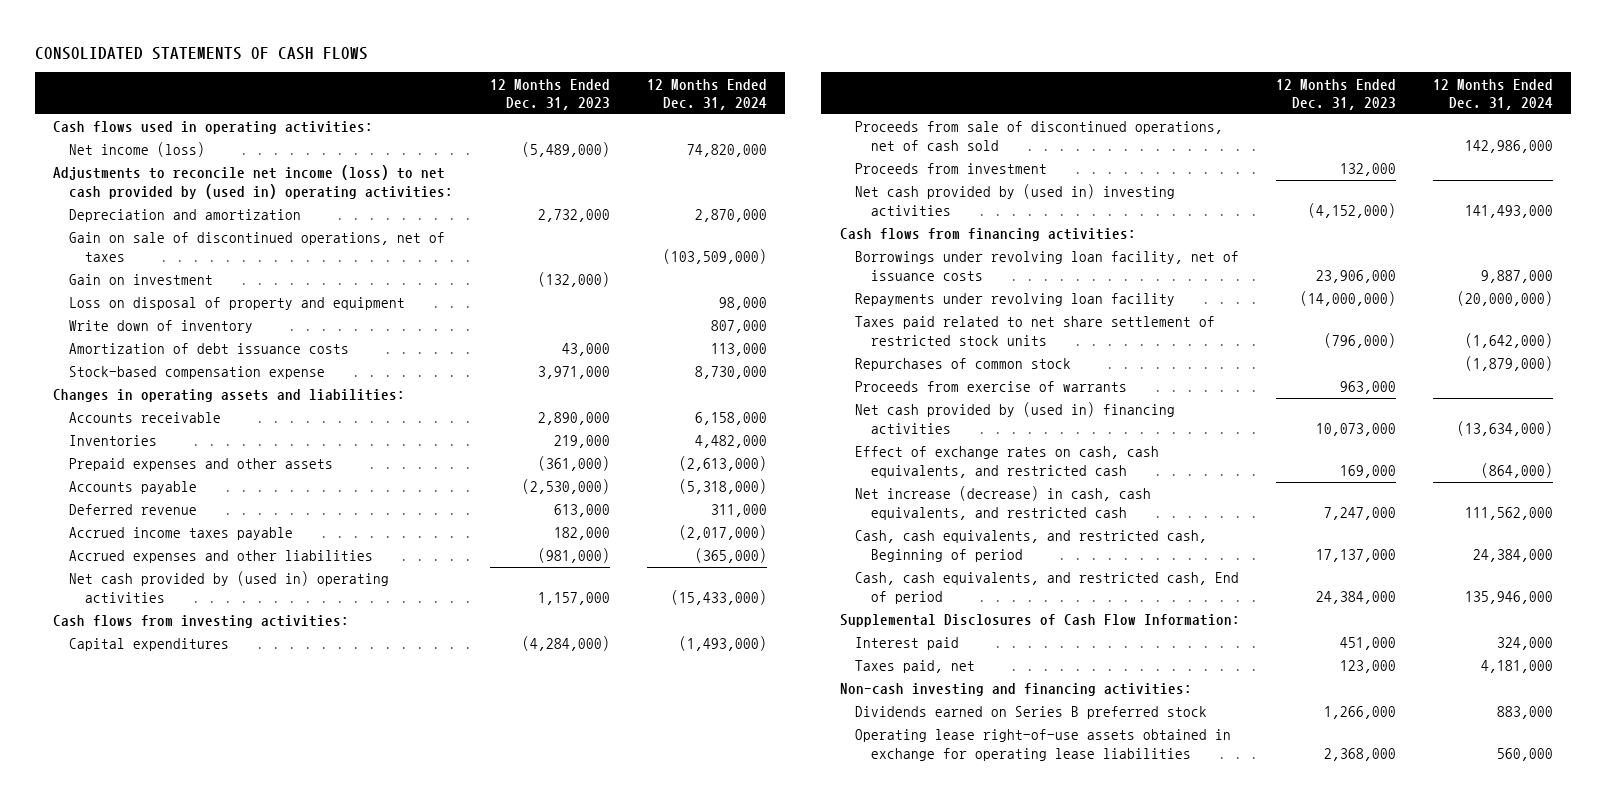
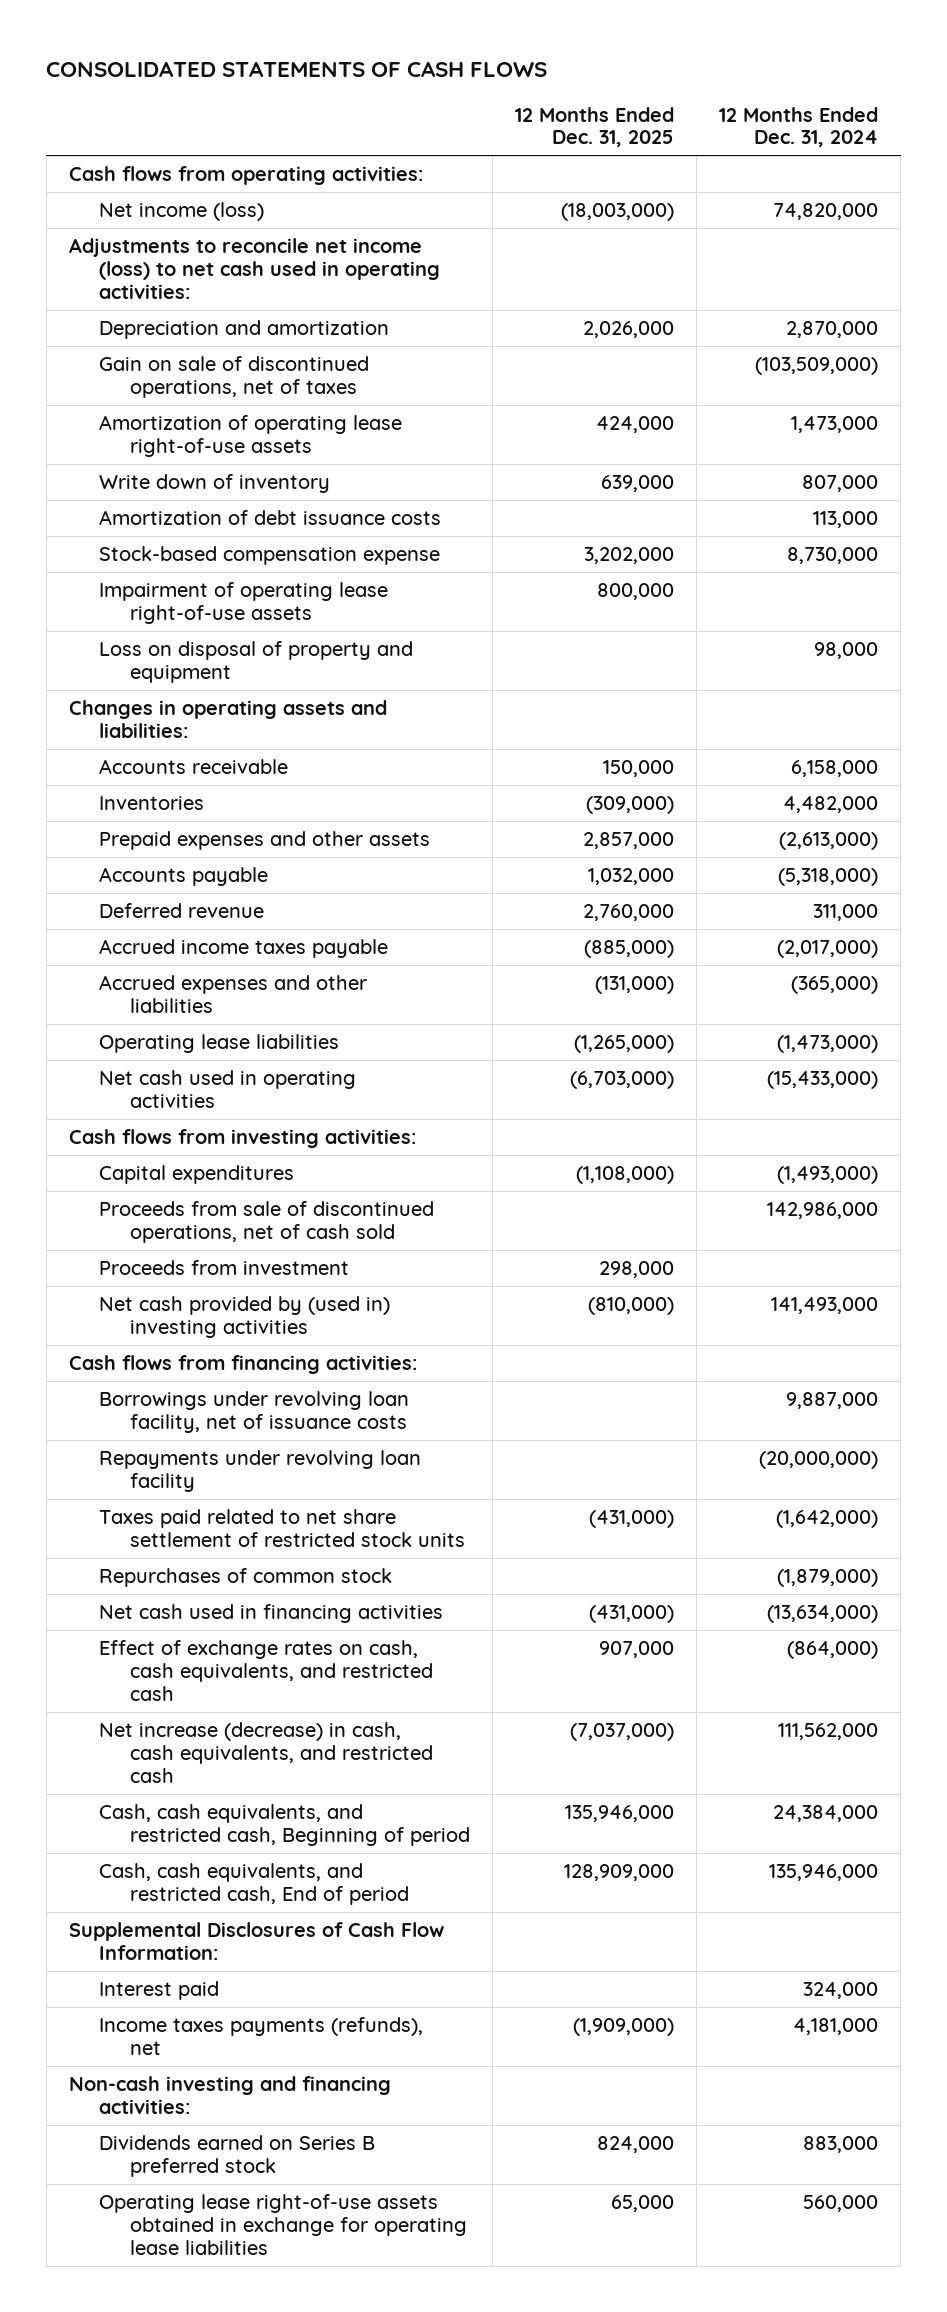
- | 12 Months Ended Dec. 31, 2023 | 12 Months Ended Dec. 31, 2024
+ | 12 Months Ended Dec. 31, 2025 | 12 Months Ended Dec. 31, 2024
- Cash flows used in operating activities:
+ Cash flows from operating activities:
- Adjustments to reconcile net income (loss) to net cash provided by (used in) operating activities:
+ Adjustments to reconcile net income (loss) to net cash used in operating activities:
- Gain on investment | (132,000) |
+ Amortization of operating lease right-of-use assets | 424,000 | 1,473,000
+ Impairment of operating lease right-of-use assets | 800,000 |
moved down: Loss on disposal of property and equipment | | 98,000
- Net cash provided by (used in) operating activities | 1,157,000 | (15,433,000)
+ Operating lease liabilities | (1,265,000) | (1,473,000)
+ Net cash used in operating activities | (6,703,000) | (15,433,000)
- Proceeds from exercise of warrants | 963,000 |
- Net cash provided by (used in) financing activities | 10,073,000 | (13,634,000)
+ Net cash used in financing activities | (431,000) | (13,634,000)
- Taxes paid, net | 123,000 | 4,181,000
+ Income taxes payments (refunds), net | (1,909,000) | 4,181,000

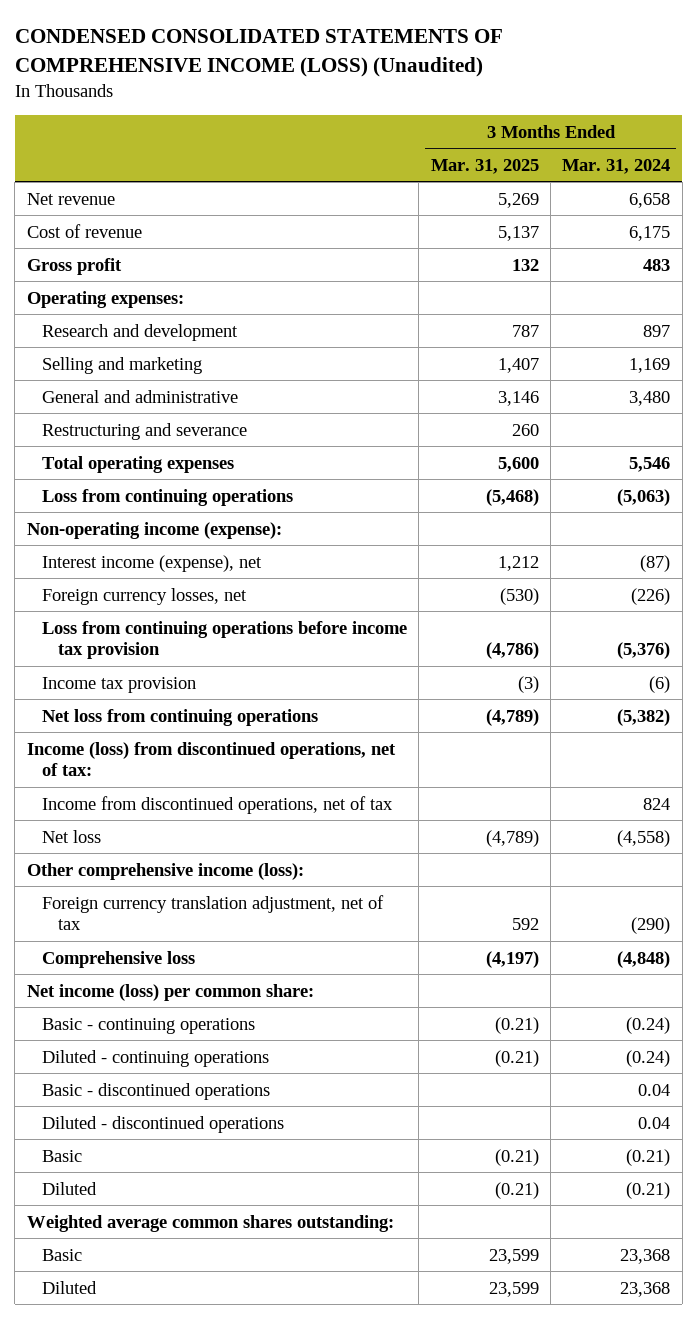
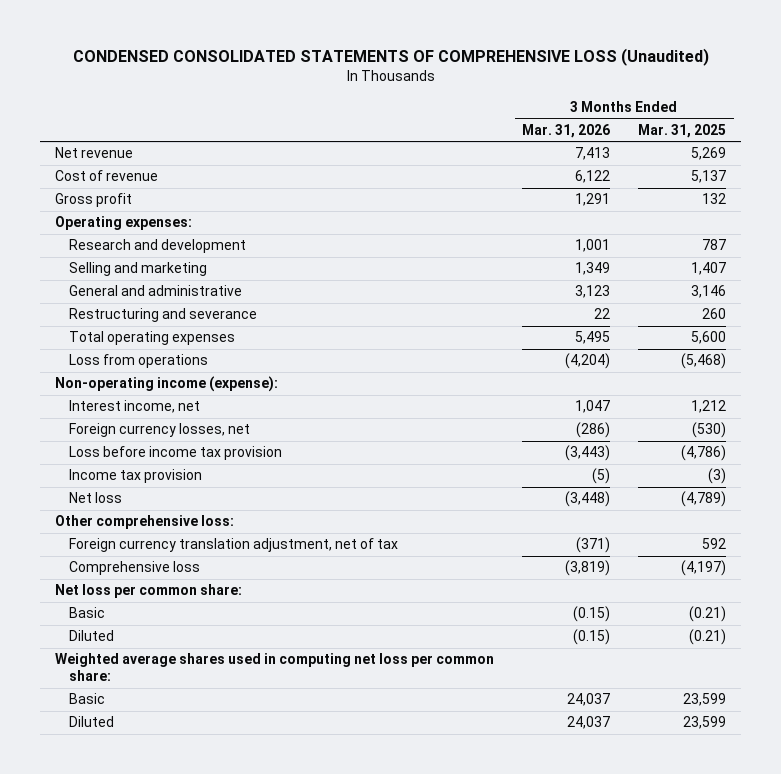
- CONDENSED CONSOLIDATED STATEMENTS OF COMPREHENSIVE INCOME (LOSS) (Unaudited)
+ CONDENSED CONSOLIDATED STATEMENTS OF COMPREHENSIVE LOSS (Unaudited)
- | 3 Months Ended Mar. 31, 2025 | 3 Months Ended Mar. 31, 2024
+ | 3 Months Ended Mar. 31, 2026 | 3 Months Ended Mar. 31, 2025
- Loss from continuing operations | (5,468) | (5,063)
+ Loss from operations | (4,204) | (5,468)
- Interest income (expense), net | 1,212 | (87)
+ Interest income, net | 1,047 | 1,212
- Loss from continuing operations before income tax provision | (4,786) | (5,376)
+ Loss before income tax provision | (3,443) | (4,786)
- Net loss from continuing operations | (4,789) | (5,382)
- Income (loss) from discontinued operations, net of tax:
- Income from discontinued operations, net of tax | | 824
- Other comprehensive income (loss):
+ Other comprehensive loss:
- Net income (loss) per common share:
- Basic - continuing operations | (0.21) | (0.24)
- Diluted - continuing operations | (0.21) | (0.24)
- Basic - discontinued operations | | 0.04
- Diluted - discontinued operations | | 0.04
+ Net loss per common share:
- Weighted average common shares outstanding:
+ Weighted average shares used in computing net loss per common share:

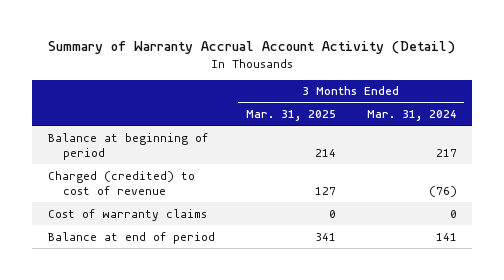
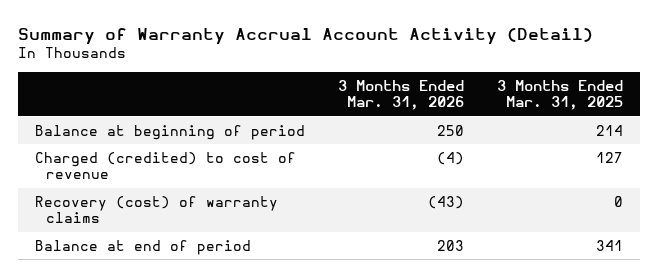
- | 3 Months Ended Mar. 31, 2025 | 3 Months Ended Mar. 31, 2024
+ | 3 Months Ended Mar. 31, 2026 | 3 Months Ended Mar. 31, 2025
- Cost of warranty claims | 0 | 0
+ Recovery (cost) of warranty claims | (43) | 0

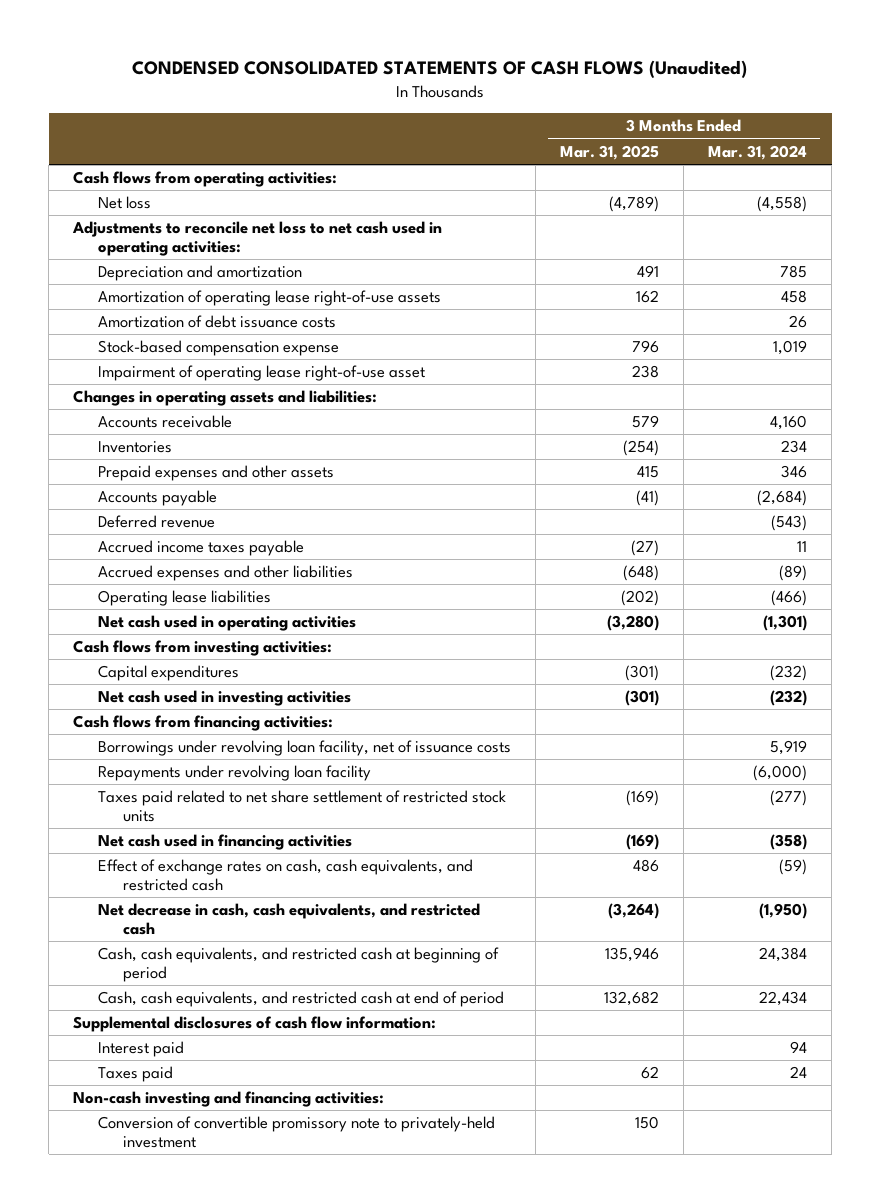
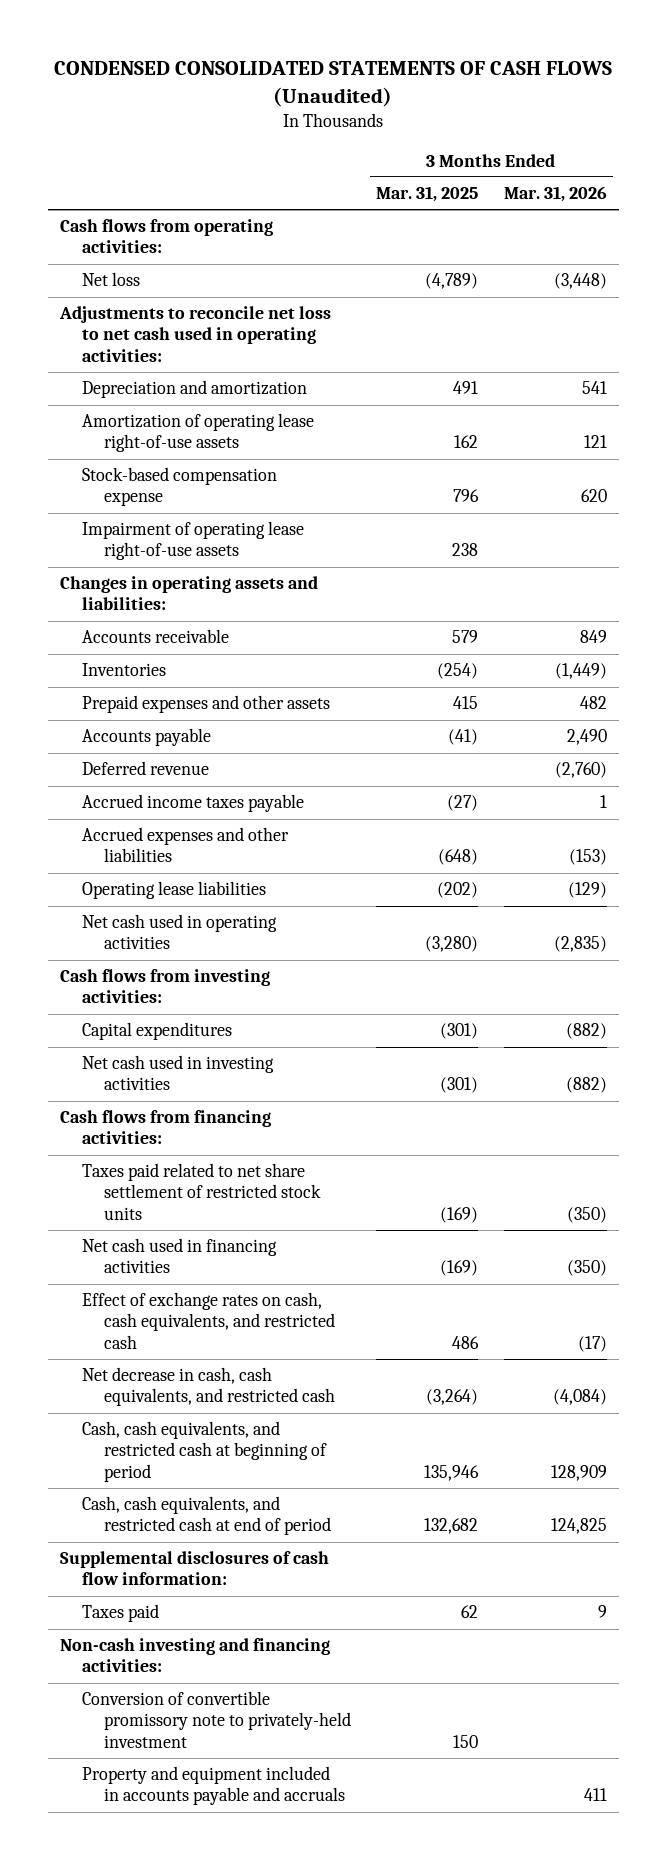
- | 3 Months Ended Mar. 31, 2025 | 3 Months Ended Mar. 31, 2024
+ | 3 Months Ended Mar. 31, 2025 | 3 Months Ended Mar. 31, 2026
- Amortization of debt issuance costs | | 26
- Impairment of operating lease right-of-use asset | 238 |
+ Impairment of operating lease right-of-use assets | 238 |
- Borrowings under revolving loan facility, net of issuance costs | | 5,919
- Repayments under revolving loan facility | | (6,000)
- Interest paid | | 94
+ Property and equipment included in accounts payable and accruals | | 411

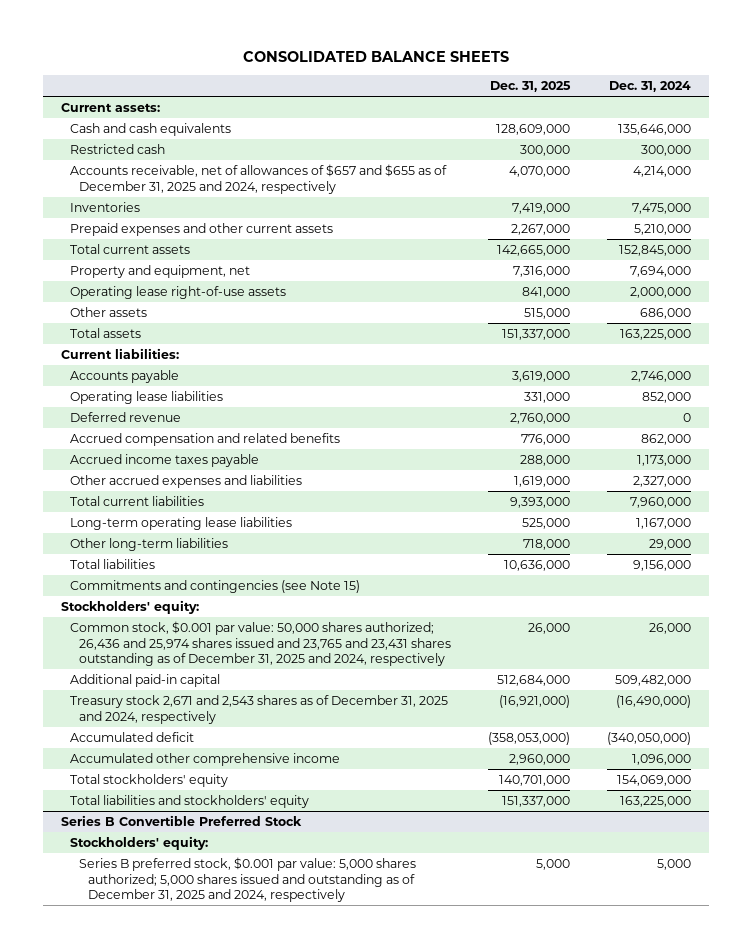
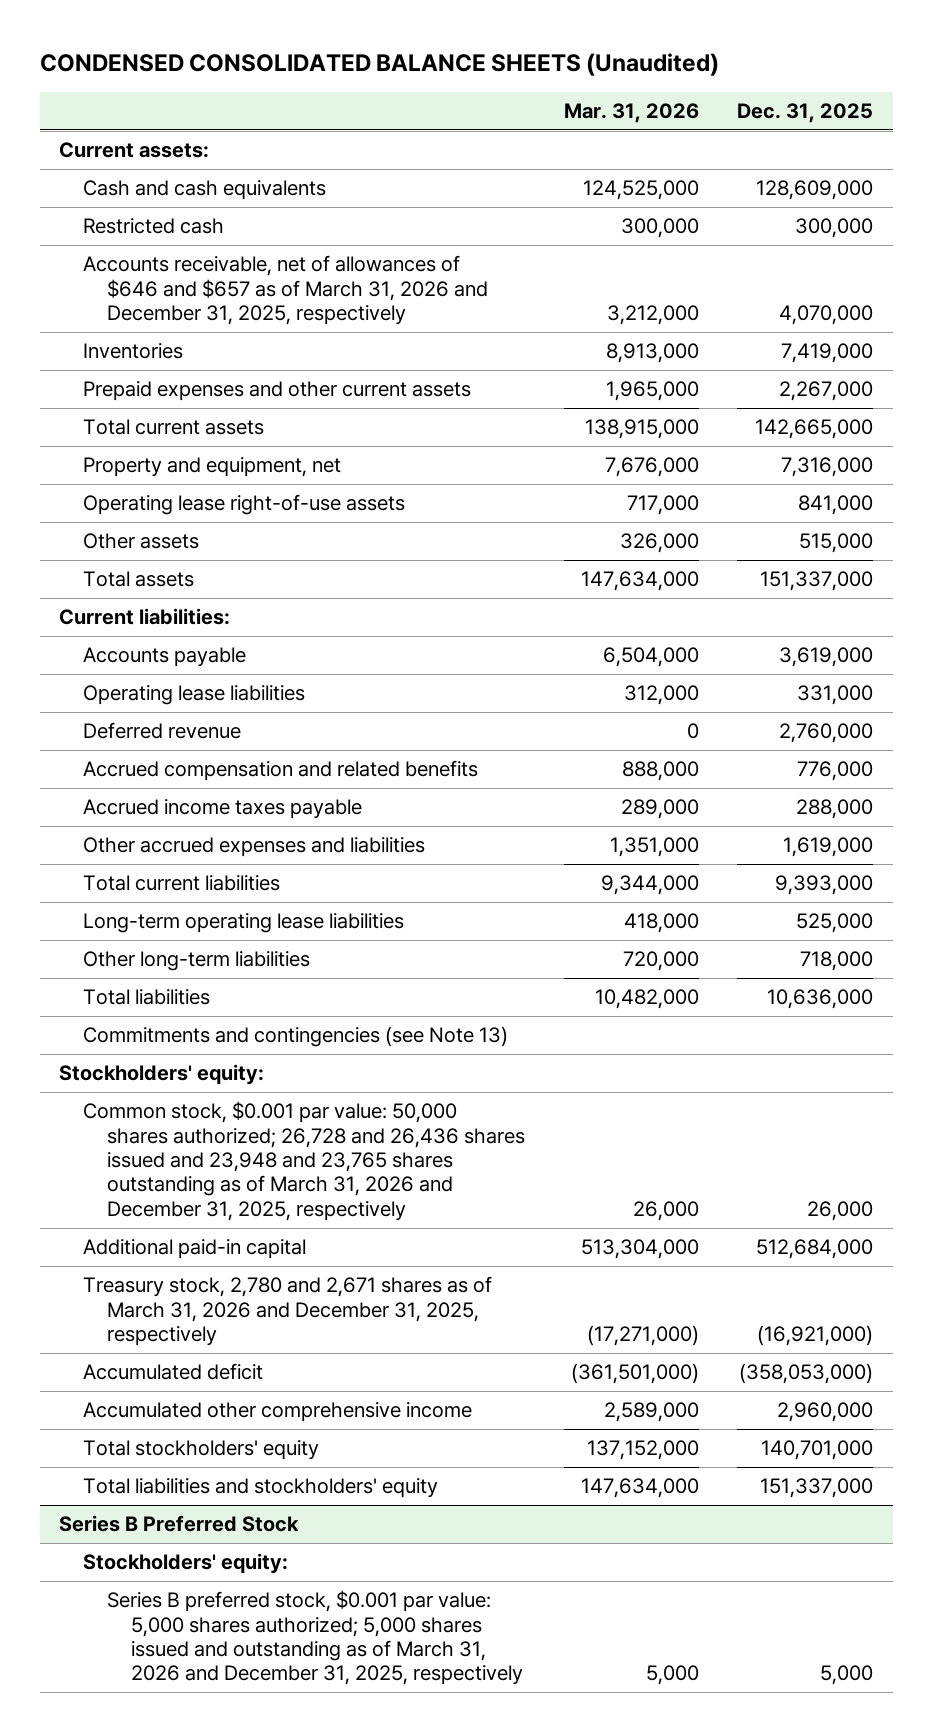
- CONSOLIDATED BALANCE SHEETS
+ CONDENSED CONSOLIDATED BALANCE SHEETS (Unaudited)
- | Dec. 31, 2025 | Dec. 31, 2024
+ | Mar. 31, 2026 | Dec. 31, 2025
- Accounts receivable, net of allowances of $657 and $655 as of December 31, 2025 and 2024, respectively | 4,070,000 | 4,214,000
+ Accounts receivable, net of allowances of $646 and $657 as of March 31, 2026 and December 31, 2025, respectively | 3,212,000 | 4,070,000
- Commitments and contingencies (see Note 15)
+ Commitments and contingencies (see Note 13)
- Common stock, $0.001 par value: 50,000 shares authorized; 26,436 and 25,974 shares issued and 23,765 and 23,431 shares outstanding as of December 31, 2025 and 2024, respectively | 26,000 | 26,000
+ Common stock, $0.001 par value: 50,000 shares authorized; 26,728 and 26,436 shares issued and 23,948 and 23,765 shares outstanding as of March 31, 2026 and December 31, 2025, respectively | 26,000 | 26,000
- Treasury stock 2,671 and 2,543 shares as of December 31, 2025 and 2024, respectively | (16,921,000) | (16,490,000)
+ Treasury stock, 2,780 and 2,671 shares as of March 31, 2026 and December 31, 2025, respectively | (17,271,000) | (16,921,000)
- Series B Convertible Preferred Stock
+ Series B Preferred Stock
- Series B preferred stock, $0.001 par value: 5,000 shares authorized; 5,000 shares issued and outstanding as of December 31, 2025 and 2024, respectively | 5,000 | 5,000
+ Series B preferred stock, $0.001 par value: 5,000 shares authorized; 5,000 shares issued and outstanding as of March 31, 2026 and December 31, 2025, respectively | 5,000 | 5,000

